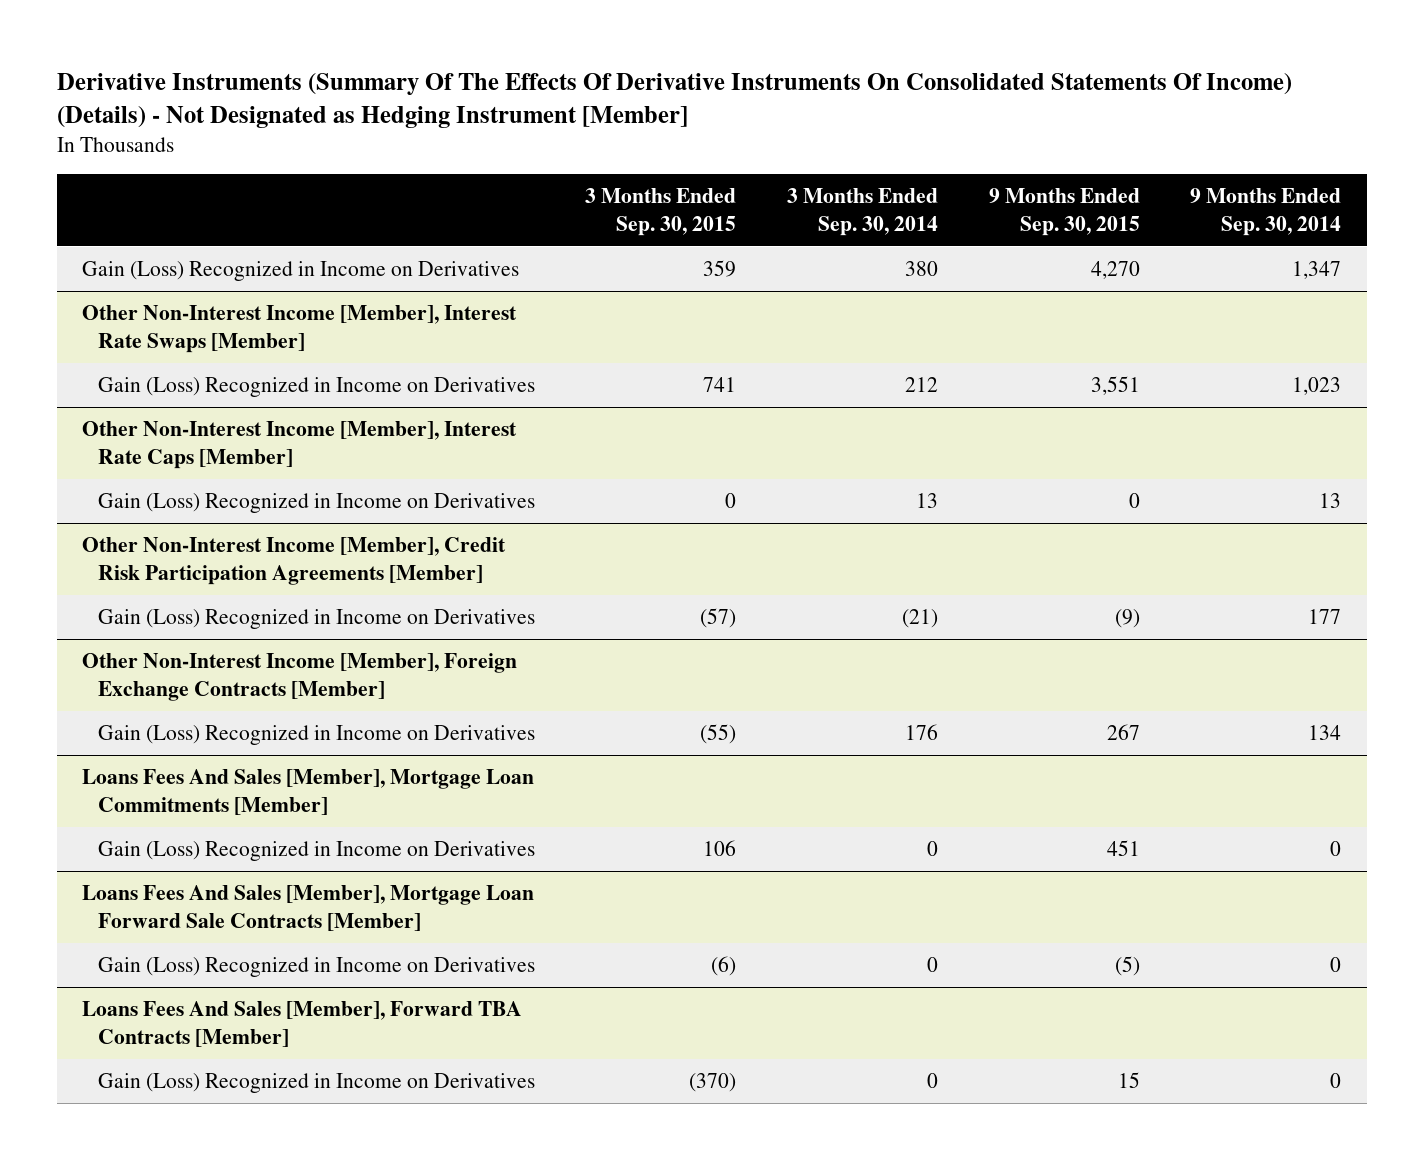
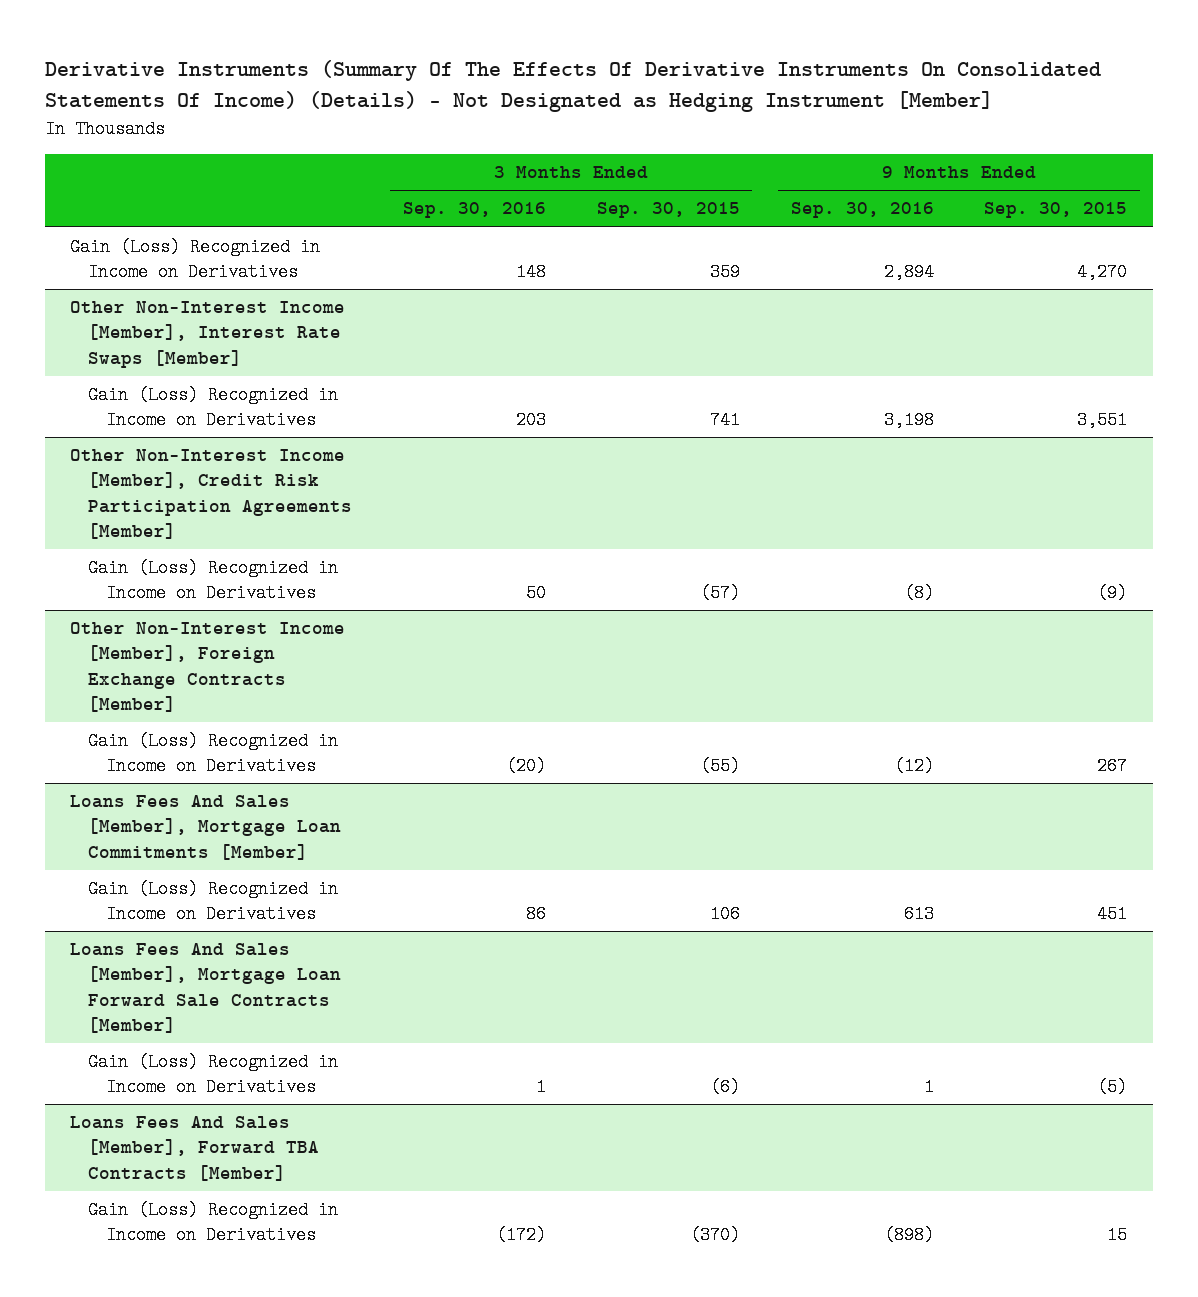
- | 3 Months Ended Sep. 30, 2015 | 3 Months Ended Sep. 30, 2014 | 9 Months Ended Sep. 30, 2015 | 9 Months Ended Sep. 30, 2014
+ | 3 Months Ended Sep. 30, 2016 | 3 Months Ended Sep. 30, 2015 | 9 Months Ended Sep. 30, 2016 | 9 Months Ended Sep. 30, 2015
- Other Non-Interest Income [Member], Interest Rate Caps [Member]
- Gain (Loss) Recognized in Income on Derivatives | 0 | 13 | 0 | 13

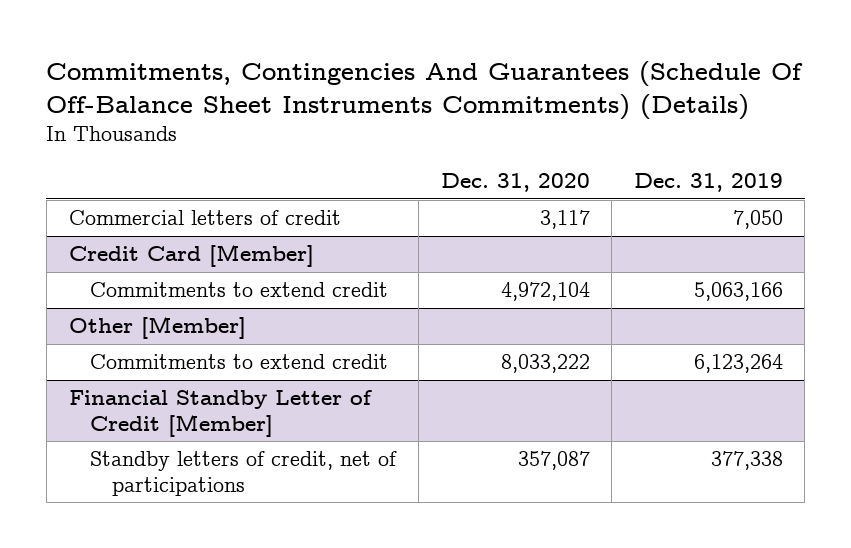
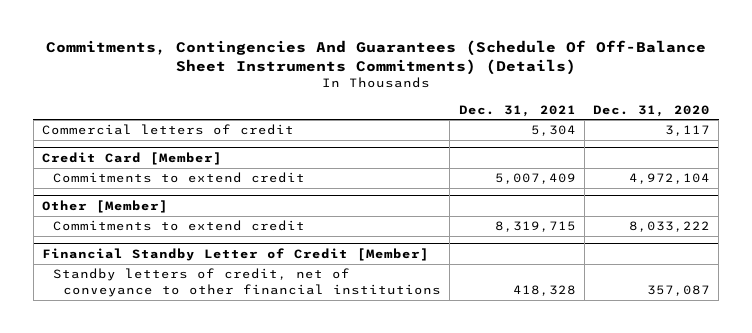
- | Dec. 31, 2020 | Dec. 31, 2019
+ | Dec. 31, 2021 | Dec. 31, 2020
@ Financial Standby Letter of Credit [Member]
- Standby letters of credit, net of participations | 357,087 | 377,338
+ Standby letters of credit, net of conveyance to other financial institutions | 418,328 | 357,087

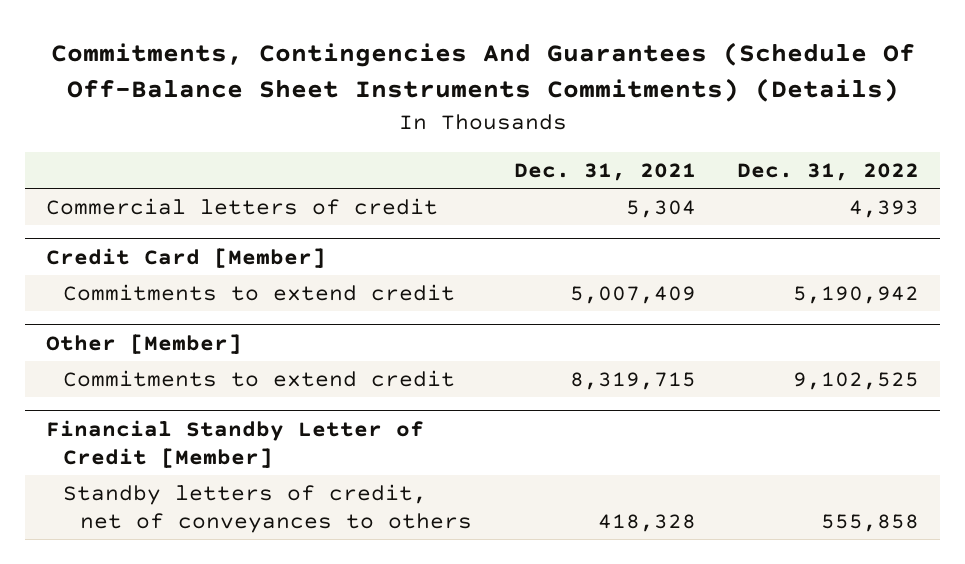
- | Dec. 31, 2021 | Dec. 31, 2020
+ | Dec. 31, 2021 | Dec. 31, 2022
@ Financial Standby Letter of Credit [Member]
- Standby letters of credit, net of conveyance to other financial institutions | 418,328 | 357,087
+ Standby letters of credit, net of conveyances to others | 418,328 | 555,858

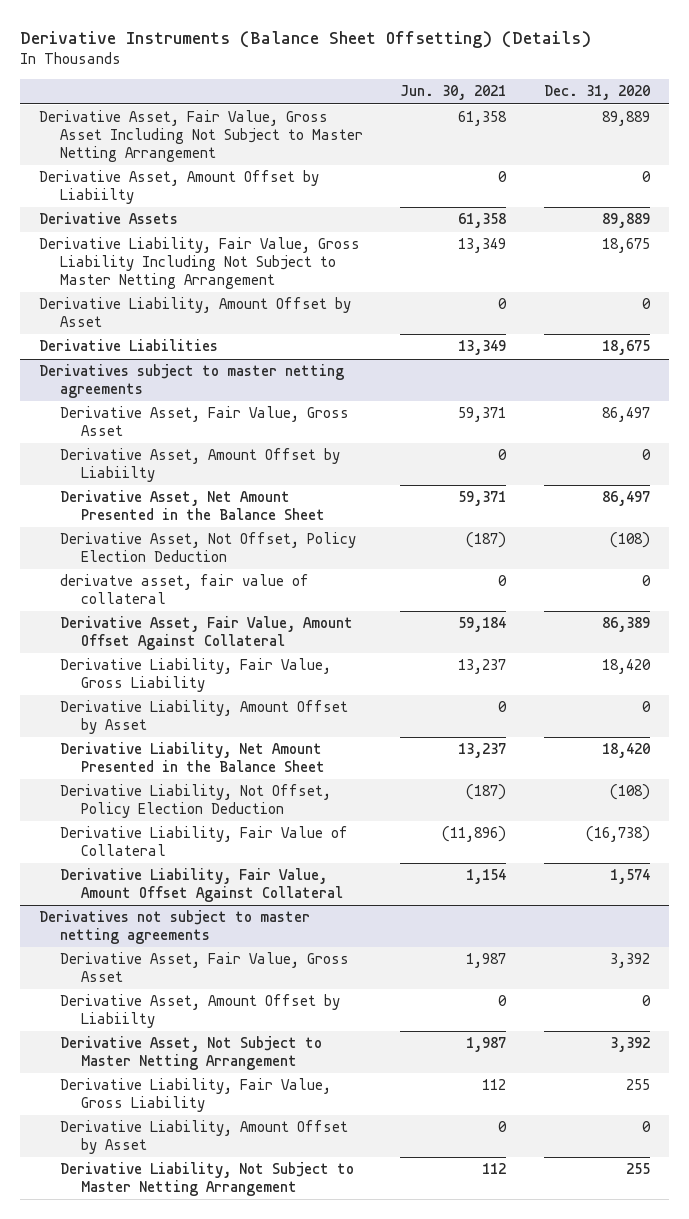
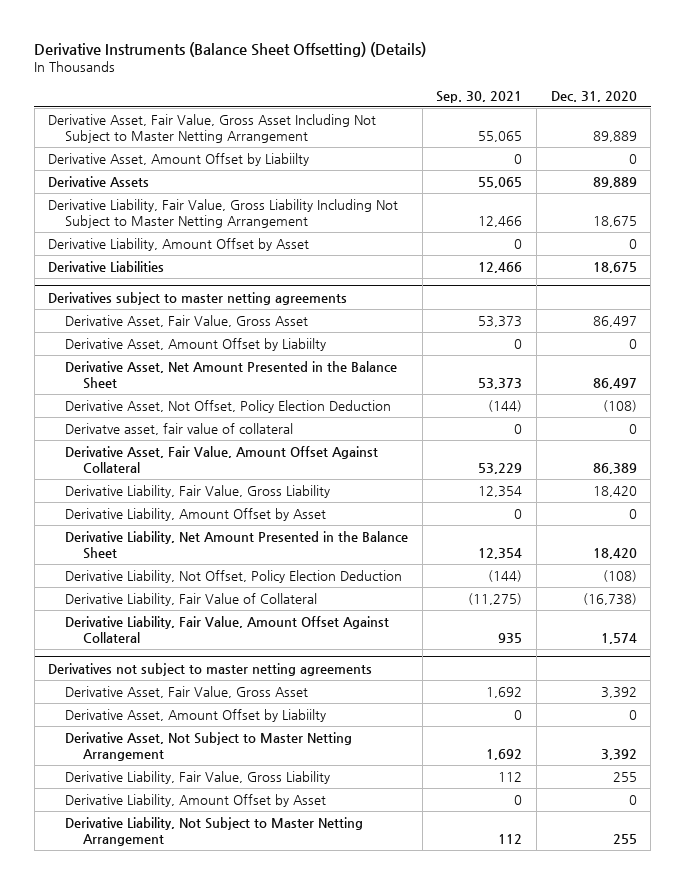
- | Jun. 30, 2021 | Dec. 31, 2020
+ | Sep. 30, 2021 | Dec. 31, 2020
@ Derivatives subject to master netting agreements
- derivatve asset, fair value of collateral | 0 | 0
+ Derivatve asset, fair value of collateral | 0 | 0

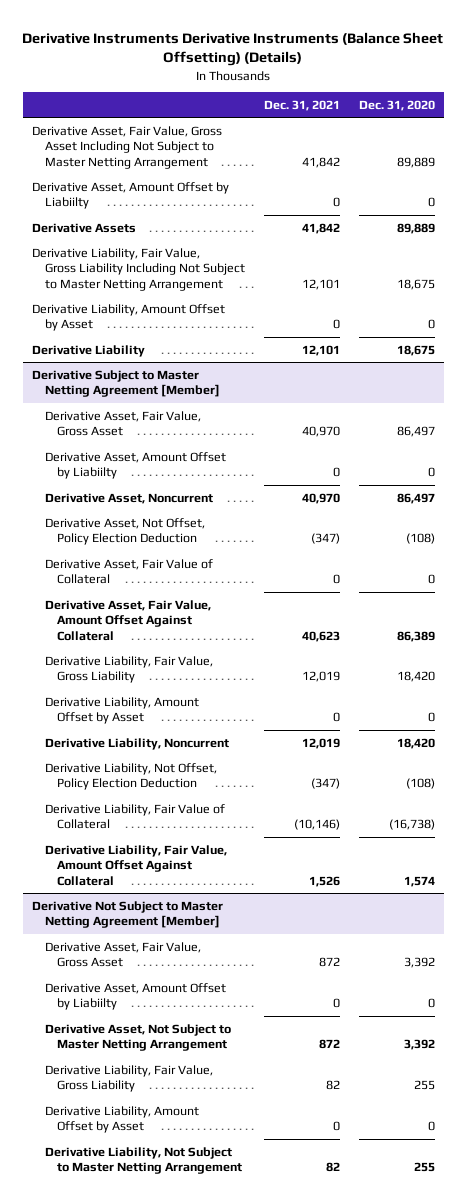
- Derivative Instruments (Balance Sheet Offsetting) (Details)
+ Derivative Instruments Derivative Instruments (Balance Sheet Offsetting) (Details)
- | Sep. 30, 2021 | Dec. 31, 2020
+ | Dec. 31, 2021 | Dec. 31, 2020
- Derivative Liabilities | 12,466 | 18,675
- Derivatives subject to master netting agreements
+ Derivative Liability | 12,101 | 18,675
+ Derivative Subject to Master Netting Agreement [Member]
- Derivative Asset, Net Amount Presented in the Balance Sheet | 53,373 | 86,497
+ Derivative Asset, Noncurrent | 40,970 | 86,497
- Derivatve asset, fair value of collateral | 0 | 0
+ Derivative Asset, Fair Value of Collateral | 0 | 0
- Derivative Liability, Net Amount Presented in the Balance Sheet | 12,354 | 18,420
+ Derivative Liability, Noncurrent | 12,019 | 18,420
- Derivatives not subject to master netting agreements
+ Derivative Not Subject to Master Netting Agreement [Member]

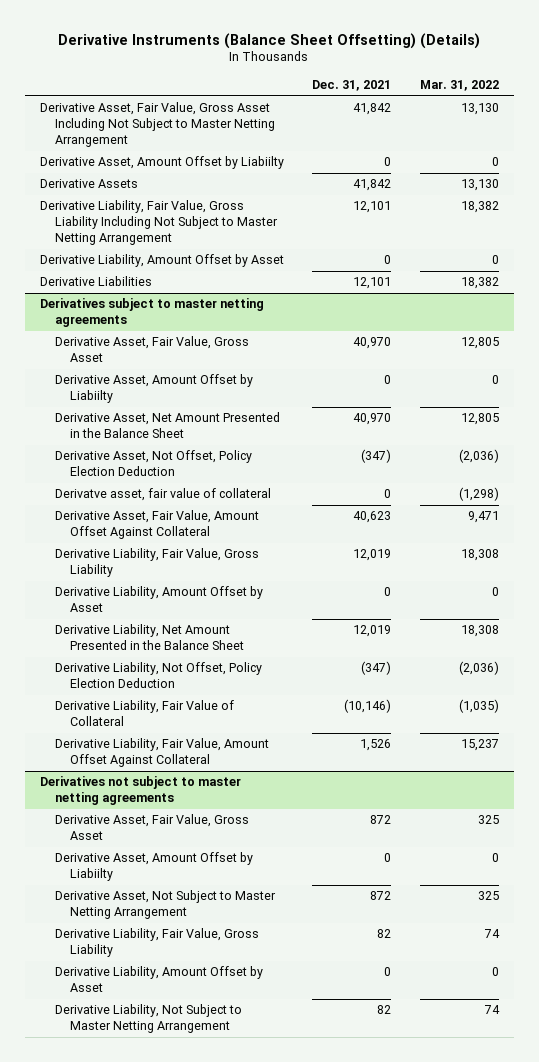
- Derivative Instruments Derivative Instruments (Balance Sheet Offsetting) (Details)
+ Derivative Instruments (Balance Sheet Offsetting) (Details)
- | Dec. 31, 2021 | Dec. 31, 2020
+ | Dec. 31, 2021 | Mar. 31, 2022
- Derivative Liability | 12,101 | 18,675
- Derivative Subject to Master Netting Agreement [Member]
+ Derivative Liabilities | 12,101 | 18,382
+ Derivatives subject to master netting agreements
- Derivative Asset, Noncurrent | 40,970 | 86,497
+ Derivative Asset, Net Amount Presented in the Balance Sheet | 40,970 | 12,805
- Derivative Asset, Fair Value of Collateral | 0 | 0
+ Derivatve asset, fair value of collateral | 0 | (1,298)
- Derivative Liability, Noncurrent | 12,019 | 18,420
+ Derivative Liability, Net Amount Presented in the Balance Sheet | 12,019 | 18,308
- Derivative Not Subject to Master Netting Agreement [Member]
+ Derivatives not subject to master netting agreements

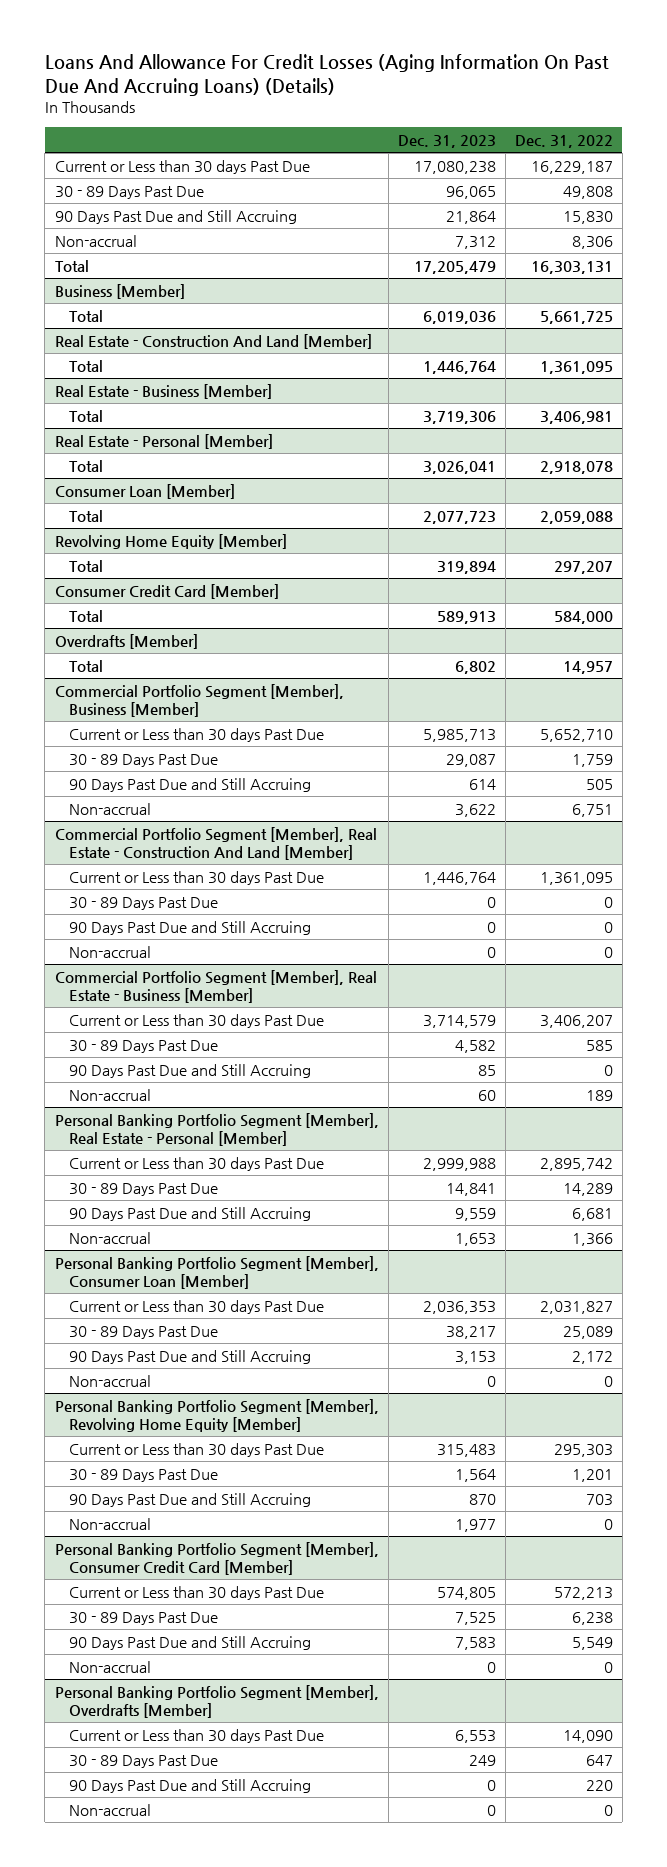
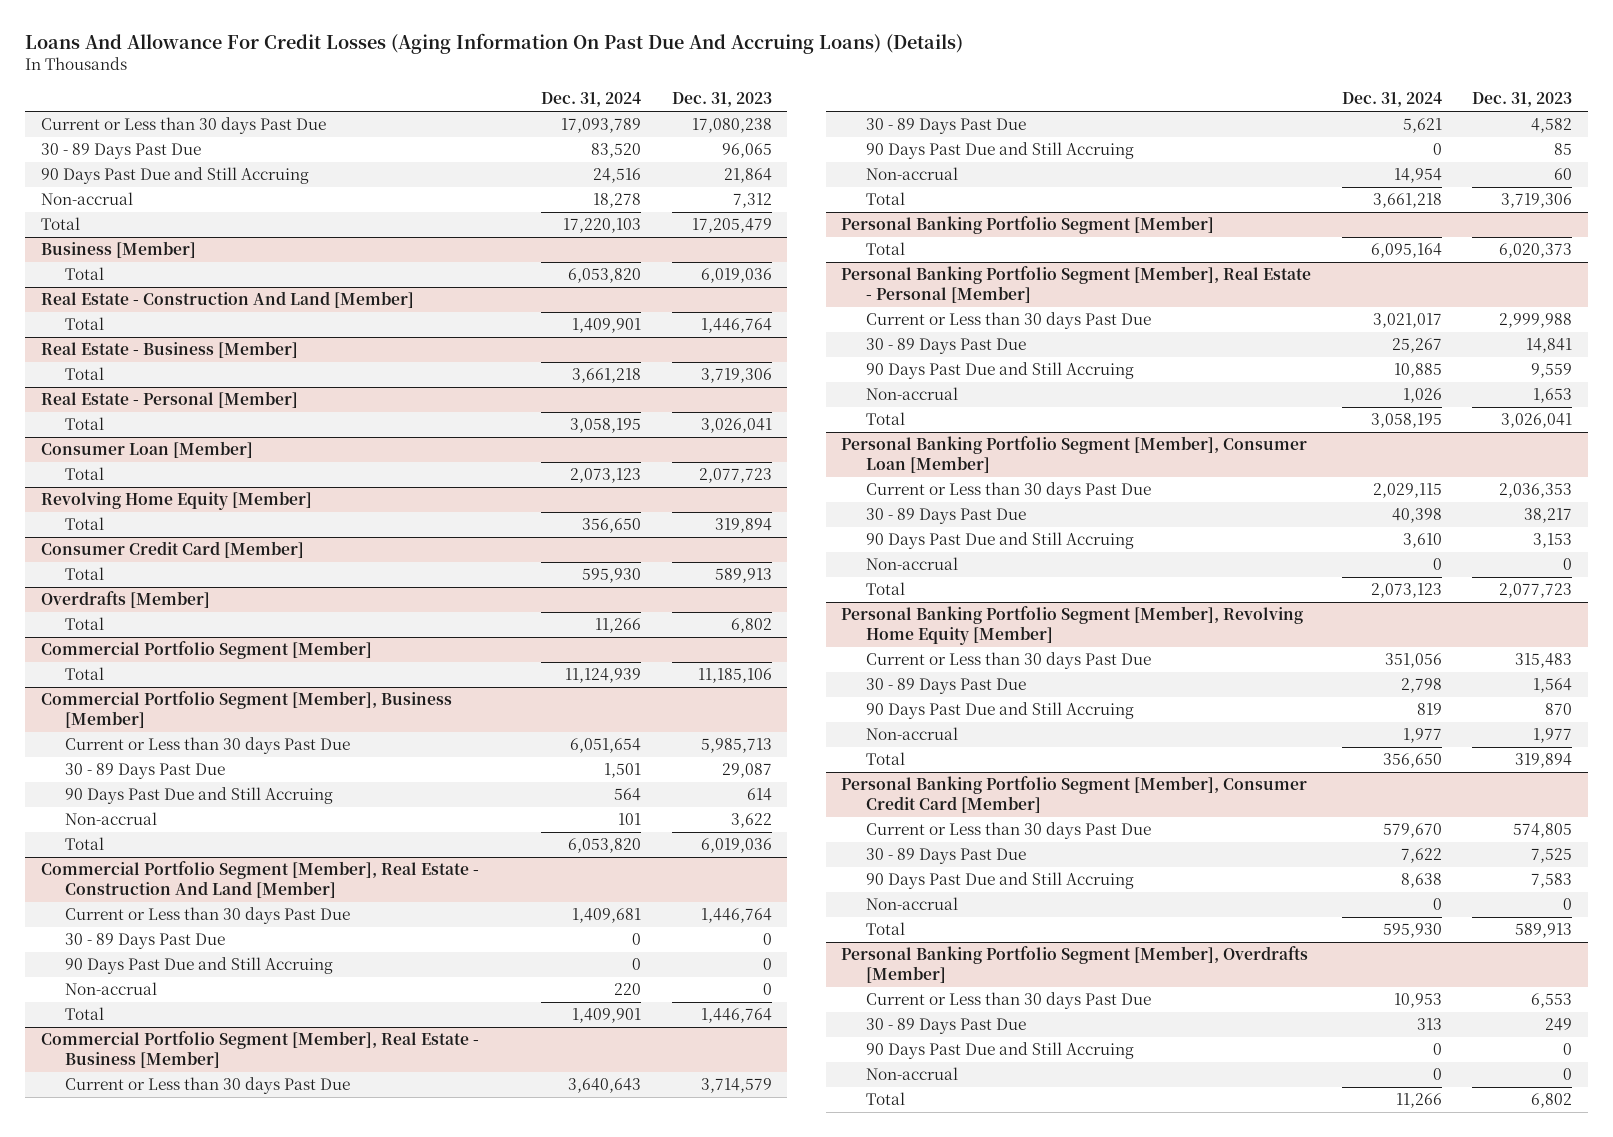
- | Dec. 31, 2023 | Dec. 31, 2022
+ | Dec. 31, 2024 | Dec. 31, 2023
+ Commercial Portfolio Segment [Member]
+ Total | 11,124,939 | 11,185,106
@ Commercial Portfolio Segment [Member], Business [Member]
+ Total | 6,053,820 | 6,019,036
@ Commercial Portfolio Segment [Member], Real Estate - Construction And Land [Member]
+ Total | 1,409,901 | 1,446,764
@ Commercial Portfolio Segment [Member], Real Estate - Business [Member]
+ Total | 3,661,218 | 3,719,306
+ Personal Banking Portfolio Segment [Member]
+ Total | 6,095,164 | 6,020,373
@ Personal Banking Portfolio Segment [Member], Real Estate - Personal [Member]
+ Total | 3,058,195 | 3,026,041
@ Personal Banking Portfolio Segment [Member], Consumer Loan [Member]
+ Total | 2,073,123 | 2,077,723
@ Personal Banking Portfolio Segment [Member], Revolving Home Equity [Member]
+ Total | 356,650 | 319,894
@ Personal Banking Portfolio Segment [Member], Consumer Credit Card [Member]
+ Total | 595,930 | 589,913
@ Personal Banking Portfolio Segment [Member], Overdrafts [Member]
+ Total | 11,266 | 6,802

